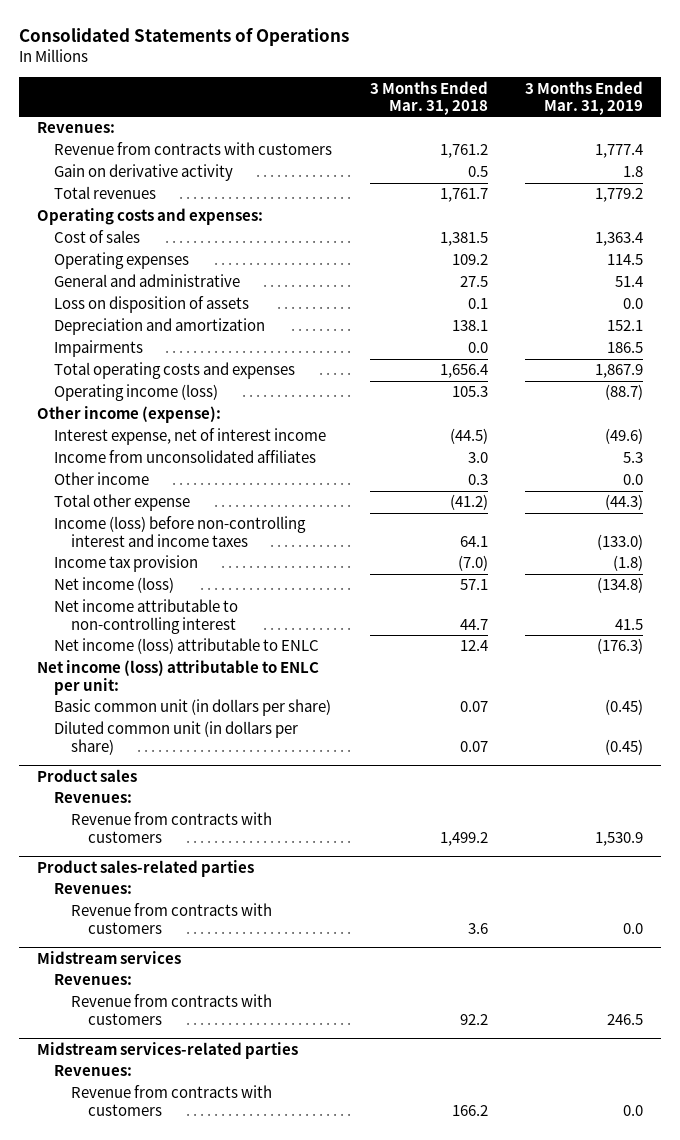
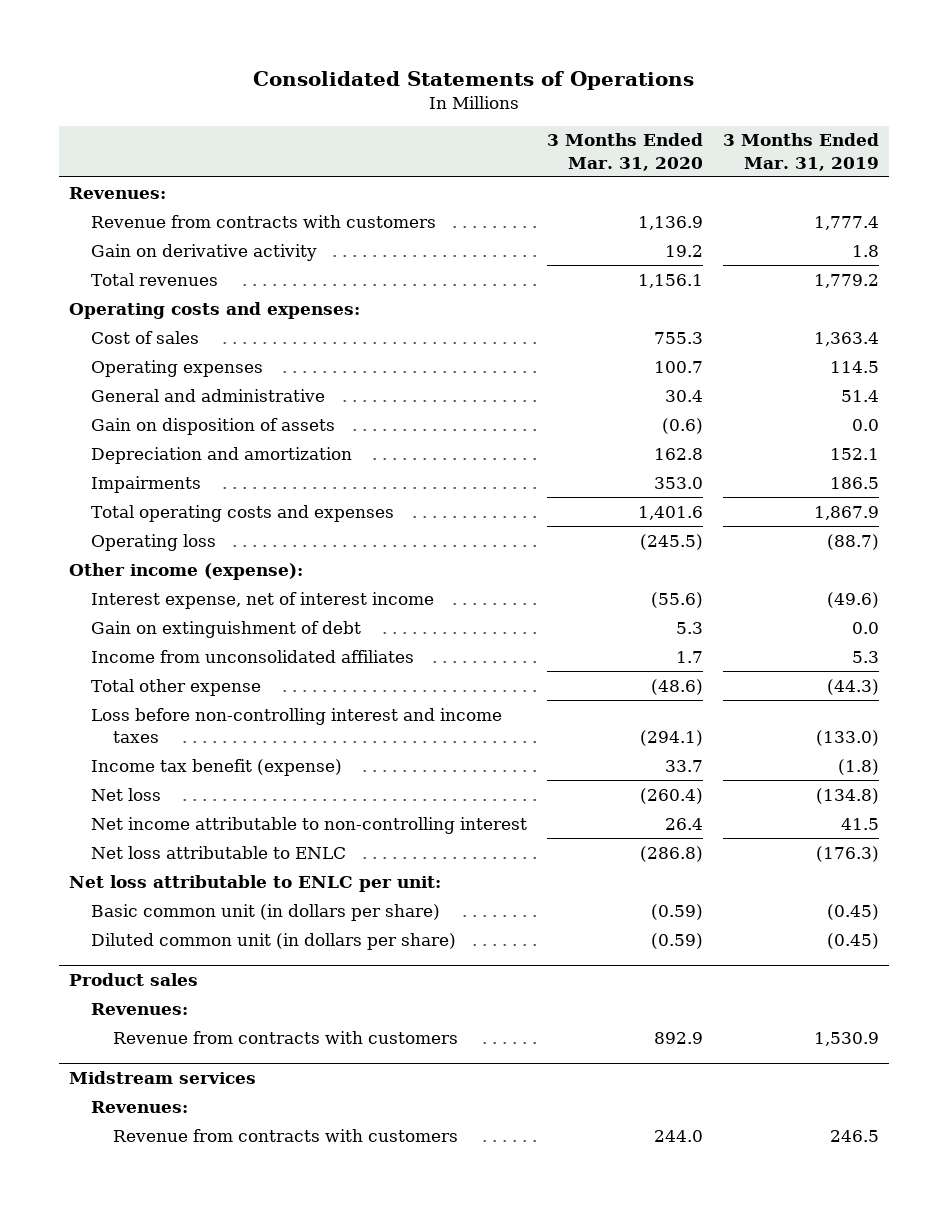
- | 3 Months Ended Mar. 31, 2018 | 3 Months Ended Mar. 31, 2019
+ | 3 Months Ended Mar. 31, 2020 | 3 Months Ended Mar. 31, 2019
- Loss on disposition of assets | 0.1 | 0.0
+ Gain on disposition of assets | (0.6) | 0.0
- Operating income (loss) | 105.3 | (88.7)
+ Operating loss | (245.5) | (88.7)
+ Gain on extinguishment of debt | 5.3 | 0.0
- Other income | 0.3 | 0.0
- Income (loss) before non-controlling interest and income taxes | 64.1 | (133.0)
- Income tax provision | (7.0) | (1.8)
- Net income (loss) | 57.1 | (134.8)
+ Loss before non-controlling interest and income taxes | (294.1) | (133.0)
+ Income tax benefit (expense) | 33.7 | (1.8)
+ Net loss | (260.4) | (134.8)
- Net income (loss) attributable to ENLC | 12.4 | (176.3)
- Net income (loss) attributable to ENLC per unit:
+ Net loss attributable to ENLC | (286.8) | (176.3)
+ Net loss attributable to ENLC per unit:
- Product sales-related parties
- Revenues:
- Revenue from contracts with customers | 3.6 | 0.0
- Midstream services-related parties
- Revenues:
- Revenue from contracts with customers | 166.2 | 0.0

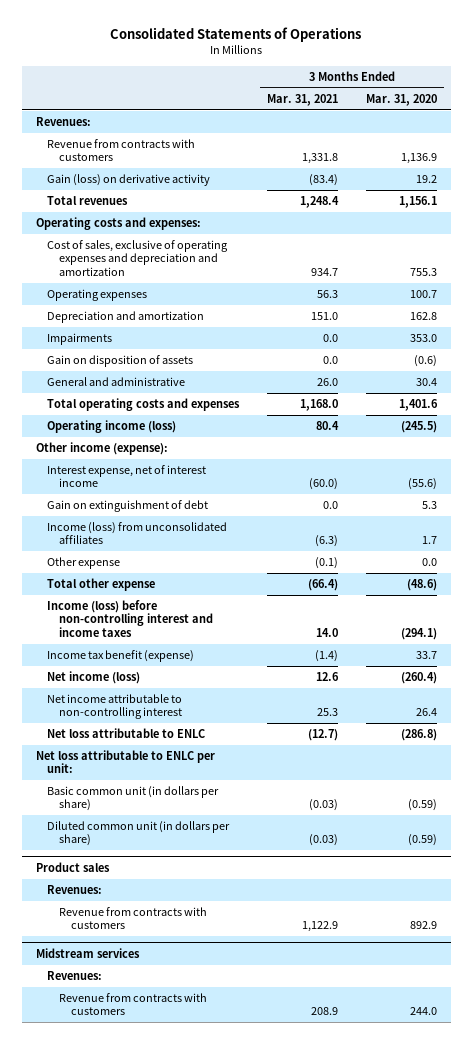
- | 3 Months Ended Mar. 31, 2020 | 3 Months Ended Mar. 31, 2019
+ | 3 Months Ended Mar. 31, 2021 | 3 Months Ended Mar. 31, 2020
- Gain on derivative activity | 19.2 | 1.8
+ Gain (loss) on derivative activity | (83.4) | 19.2
- Cost of sales | 755.3 | 1,363.4
+ Cost of sales, exclusive of operating expenses and depreciation and amortization | 934.7 | 755.3
moved down: Gain on disposition of assets | 0.0 | (0.6)
moved down: General and administrative | 26.0 | 30.4
- Operating loss | (245.5) | (88.7)
+ Operating income (loss) | 80.4 | (245.5)
- Income from unconsolidated affiliates | 1.7 | 5.3
+ Income (loss) from unconsolidated affiliates | (6.3) | 1.7
+ Other expense | (0.1) | 0.0
- Loss before non-controlling interest and income taxes | (294.1) | (133.0)
+ Income (loss) before non-controlling interest and income taxes | 14.0 | (294.1)
- Net loss | (260.4) | (134.8)
+ Net income (loss) | 12.6 | (260.4)

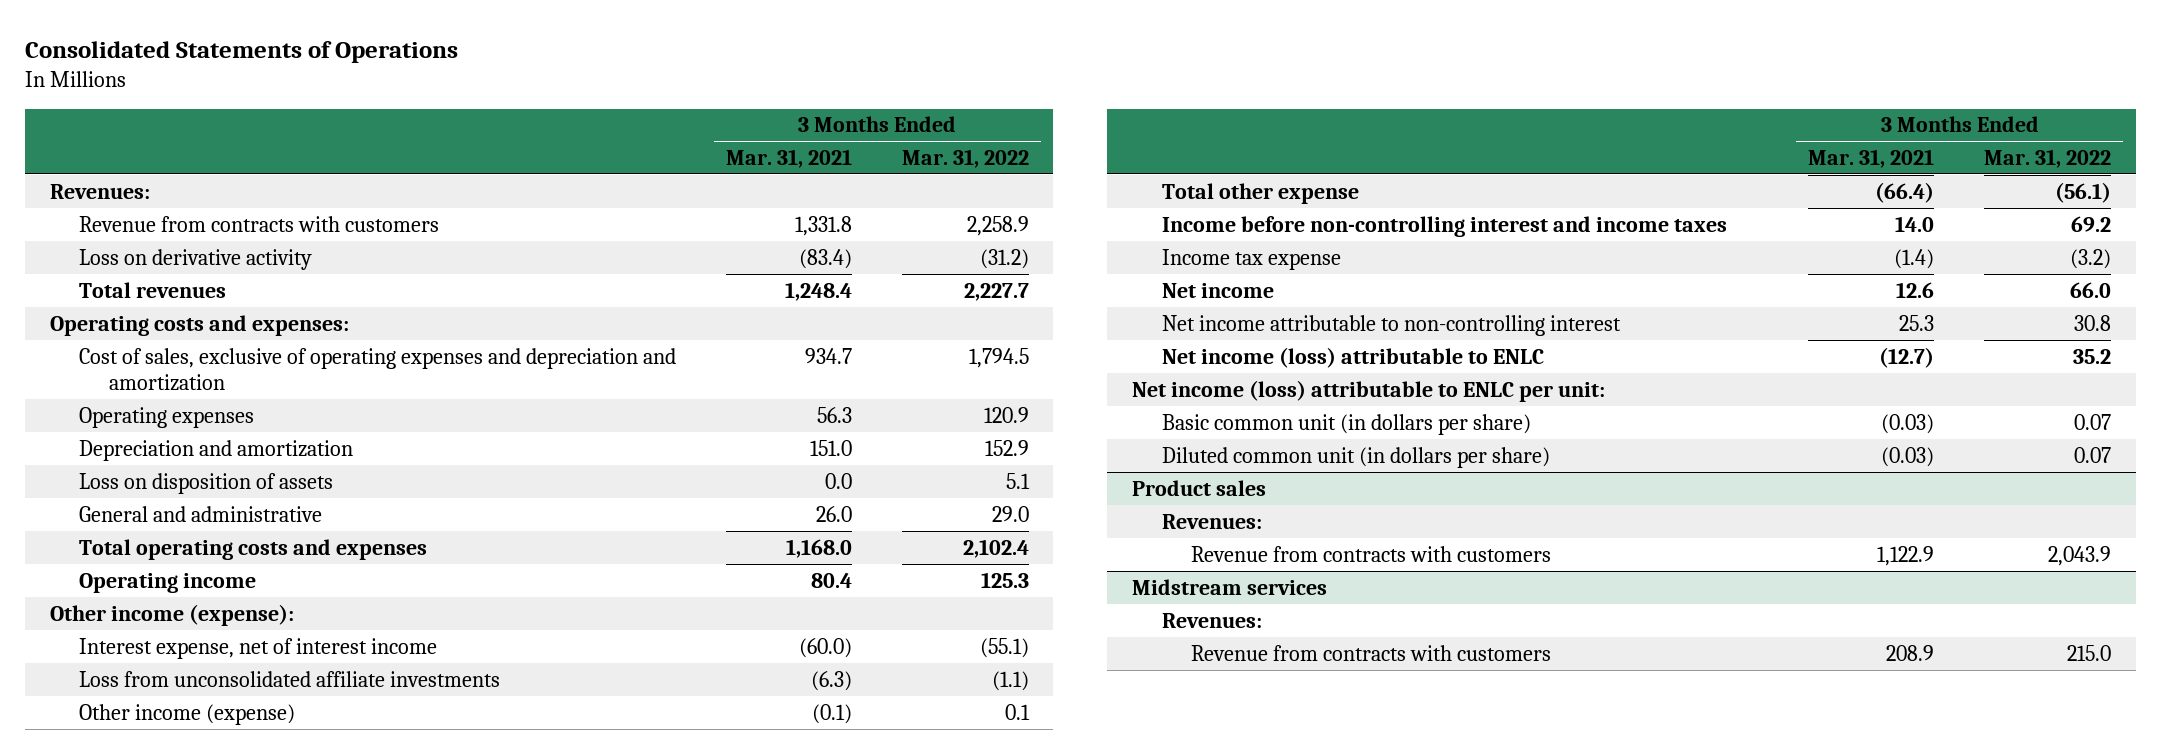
- | 3 Months Ended Mar. 31, 2021 | 3 Months Ended Mar. 31, 2020
+ | 3 Months Ended Mar. 31, 2021 | 3 Months Ended Mar. 31, 2022
- Gain (loss) on derivative activity | (83.4) | 19.2
+ Loss on derivative activity | (83.4) | (31.2)
- Impairments | 0.0 | 353.0
- Gain on disposition of assets | 0.0 | (0.6)
+ Loss on disposition of assets | 0.0 | 5.1
- Operating income (loss) | 80.4 | (245.5)
+ Operating income | 80.4 | 125.3
- Gain on extinguishment of debt | 0.0 | 5.3
- Income (loss) from unconsolidated affiliates | (6.3) | 1.7
- Other expense | (0.1) | 0.0
+ Loss from unconsolidated affiliate investments | (6.3) | (1.1)
+ Other income (expense) | (0.1) | 0.1
- Income (loss) before non-controlling interest and income taxes | 14.0 | (294.1)
- Income tax benefit (expense) | (1.4) | 33.7
- Net income (loss) | 12.6 | (260.4)
+ Income before non-controlling interest and income taxes | 14.0 | 69.2
+ Income tax expense | (1.4) | (3.2)
+ Net income | 12.6 | 66.0
- Net loss attributable to ENLC | (12.7) | (286.8)
- Net loss attributable to ENLC per unit:
+ Net income (loss) attributable to ENLC | (12.7) | 35.2
+ Net income (loss) attributable to ENLC per unit:

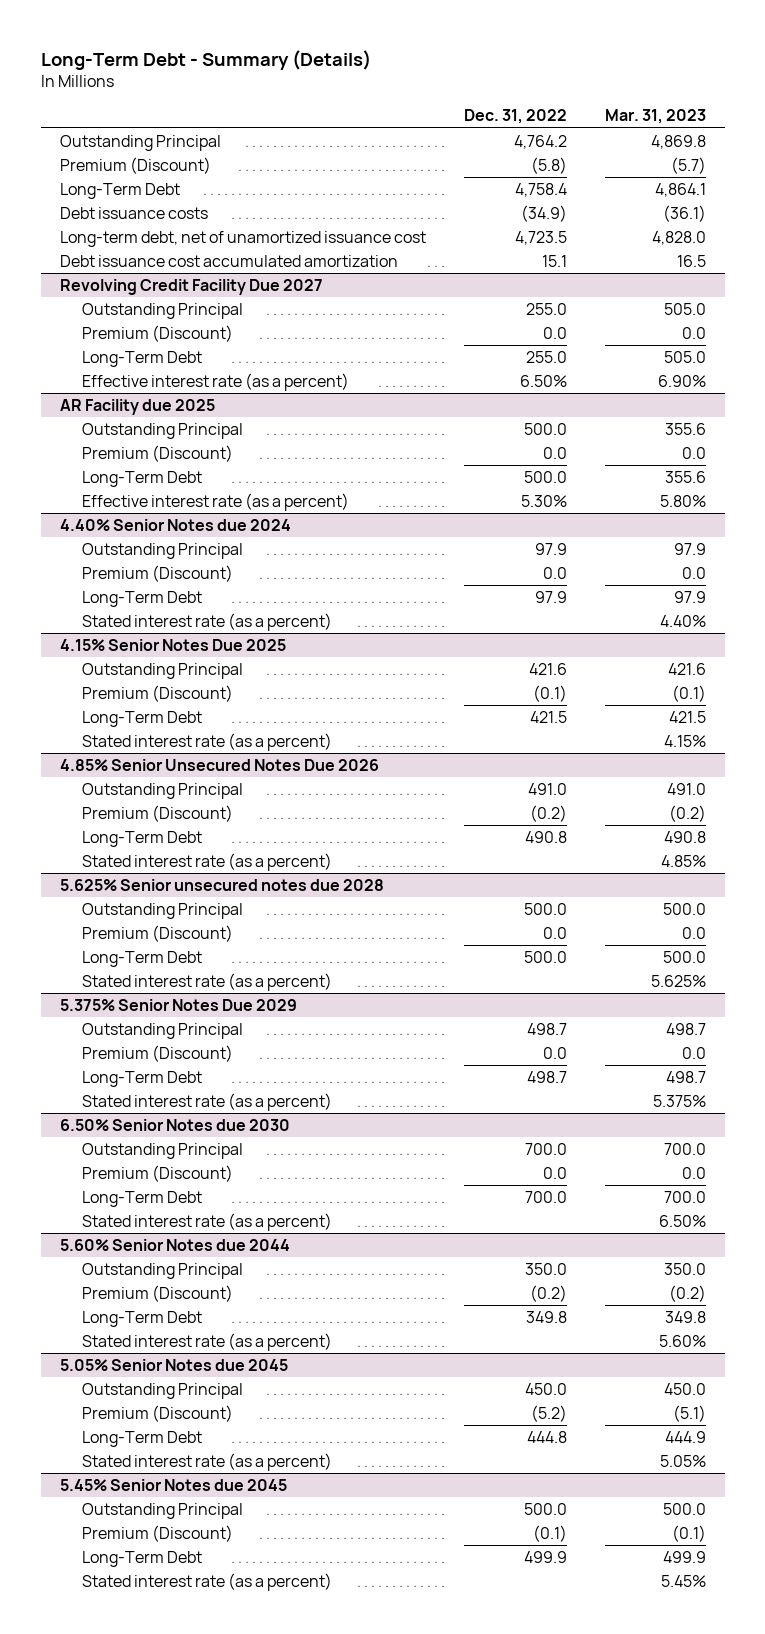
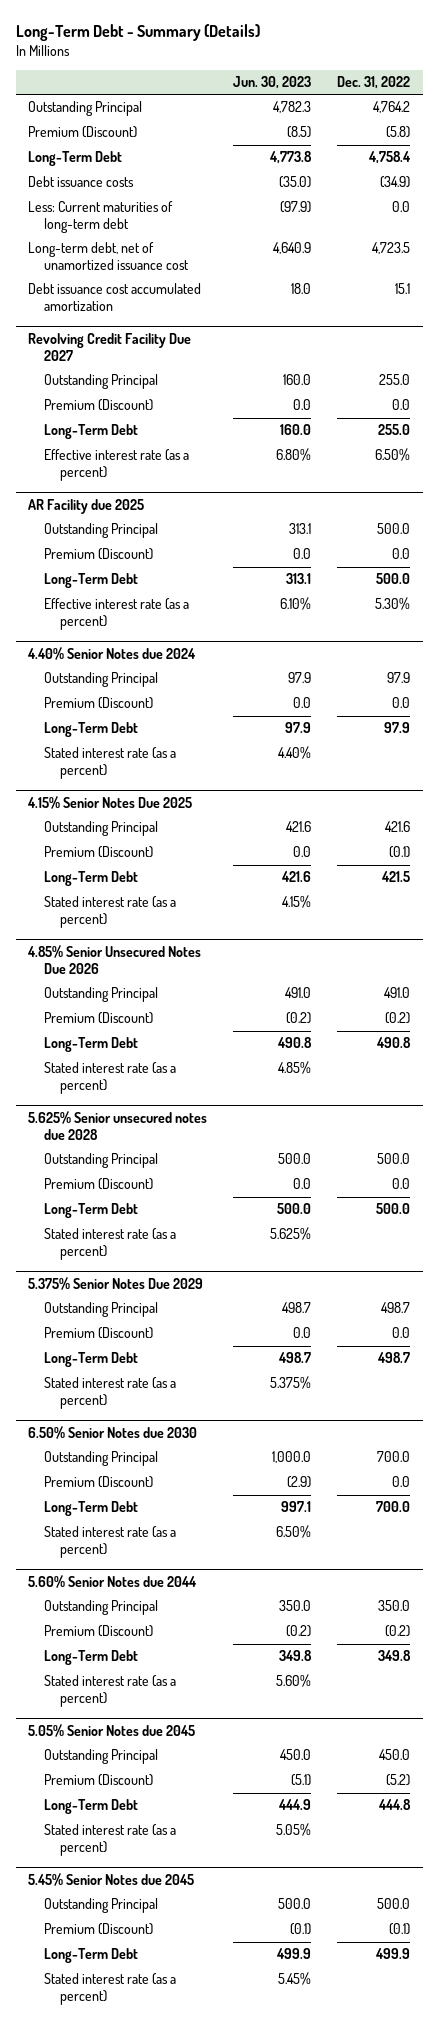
- | Dec. 31, 2022 | Mar. 31, 2023
+ | Jun. 30, 2023 | Dec. 31, 2022
+ Less: Current maturities of long-term debt | (97.9) | 0.0

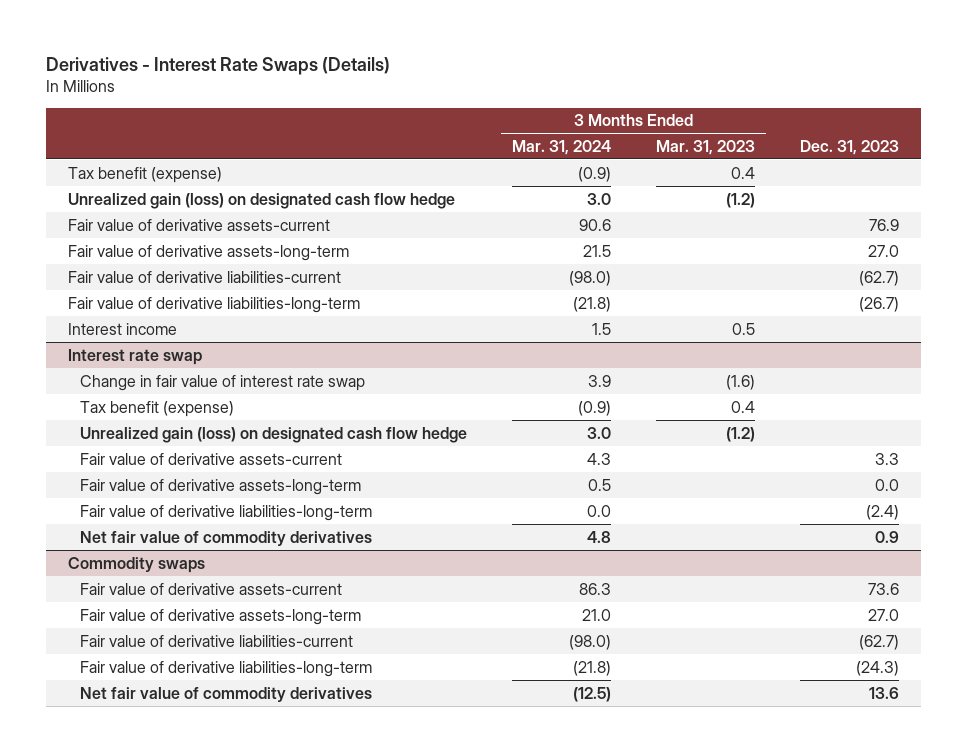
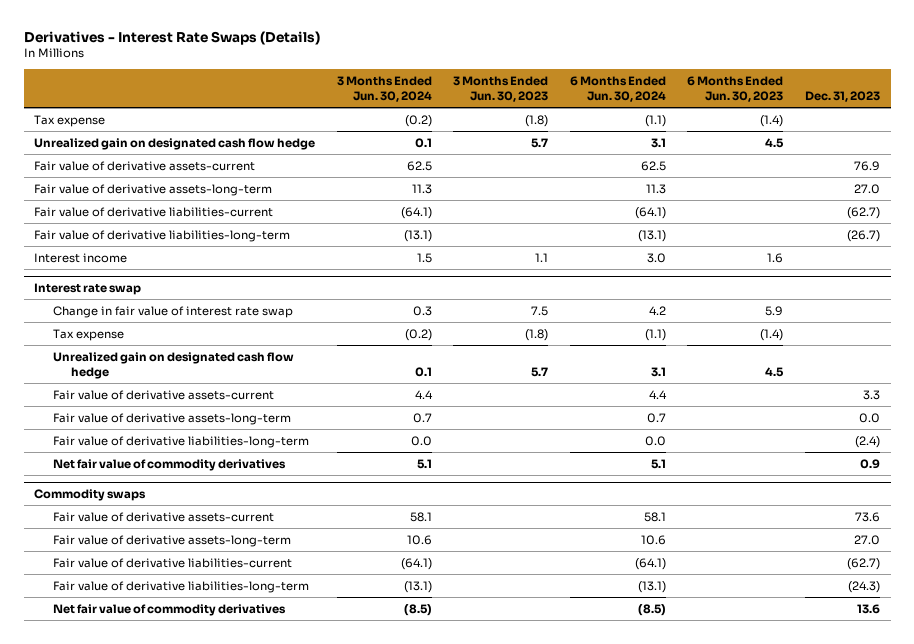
- | 3 Months Ended Mar. 31, 2024 | 3 Months Ended Mar. 31, 2023 | Dec. 31, 2023
+ | 3 Months Ended Jun. 30, 2024 | 3 Months Ended Jun. 30, 2023 | 6 Months Ended Jun. 30, 2024 | 6 Months Ended Jun. 30, 2023 | Dec. 31, 2023
- Tax benefit (expense) | (0.9) | 0.4 |
- Unrealized gain (loss) on designated cash flow hedge | 3.0 | (1.2) |
+ Tax expense | (0.2) | (1.8) | (1.1) | (1.4) |
+ Unrealized gain on designated cash flow hedge | 0.1 | 5.7 | 3.1 | 4.5 |
@ Interest rate swap
- Tax benefit (expense) | (0.9) | 0.4 |
- Unrealized gain (loss) on designated cash flow hedge | 3.0 | (1.2) |
+ Tax expense | (0.2) | (1.8) | (1.1) | (1.4) |
+ Unrealized gain on designated cash flow hedge | 0.1 | 5.7 | 3.1 | 4.5 |

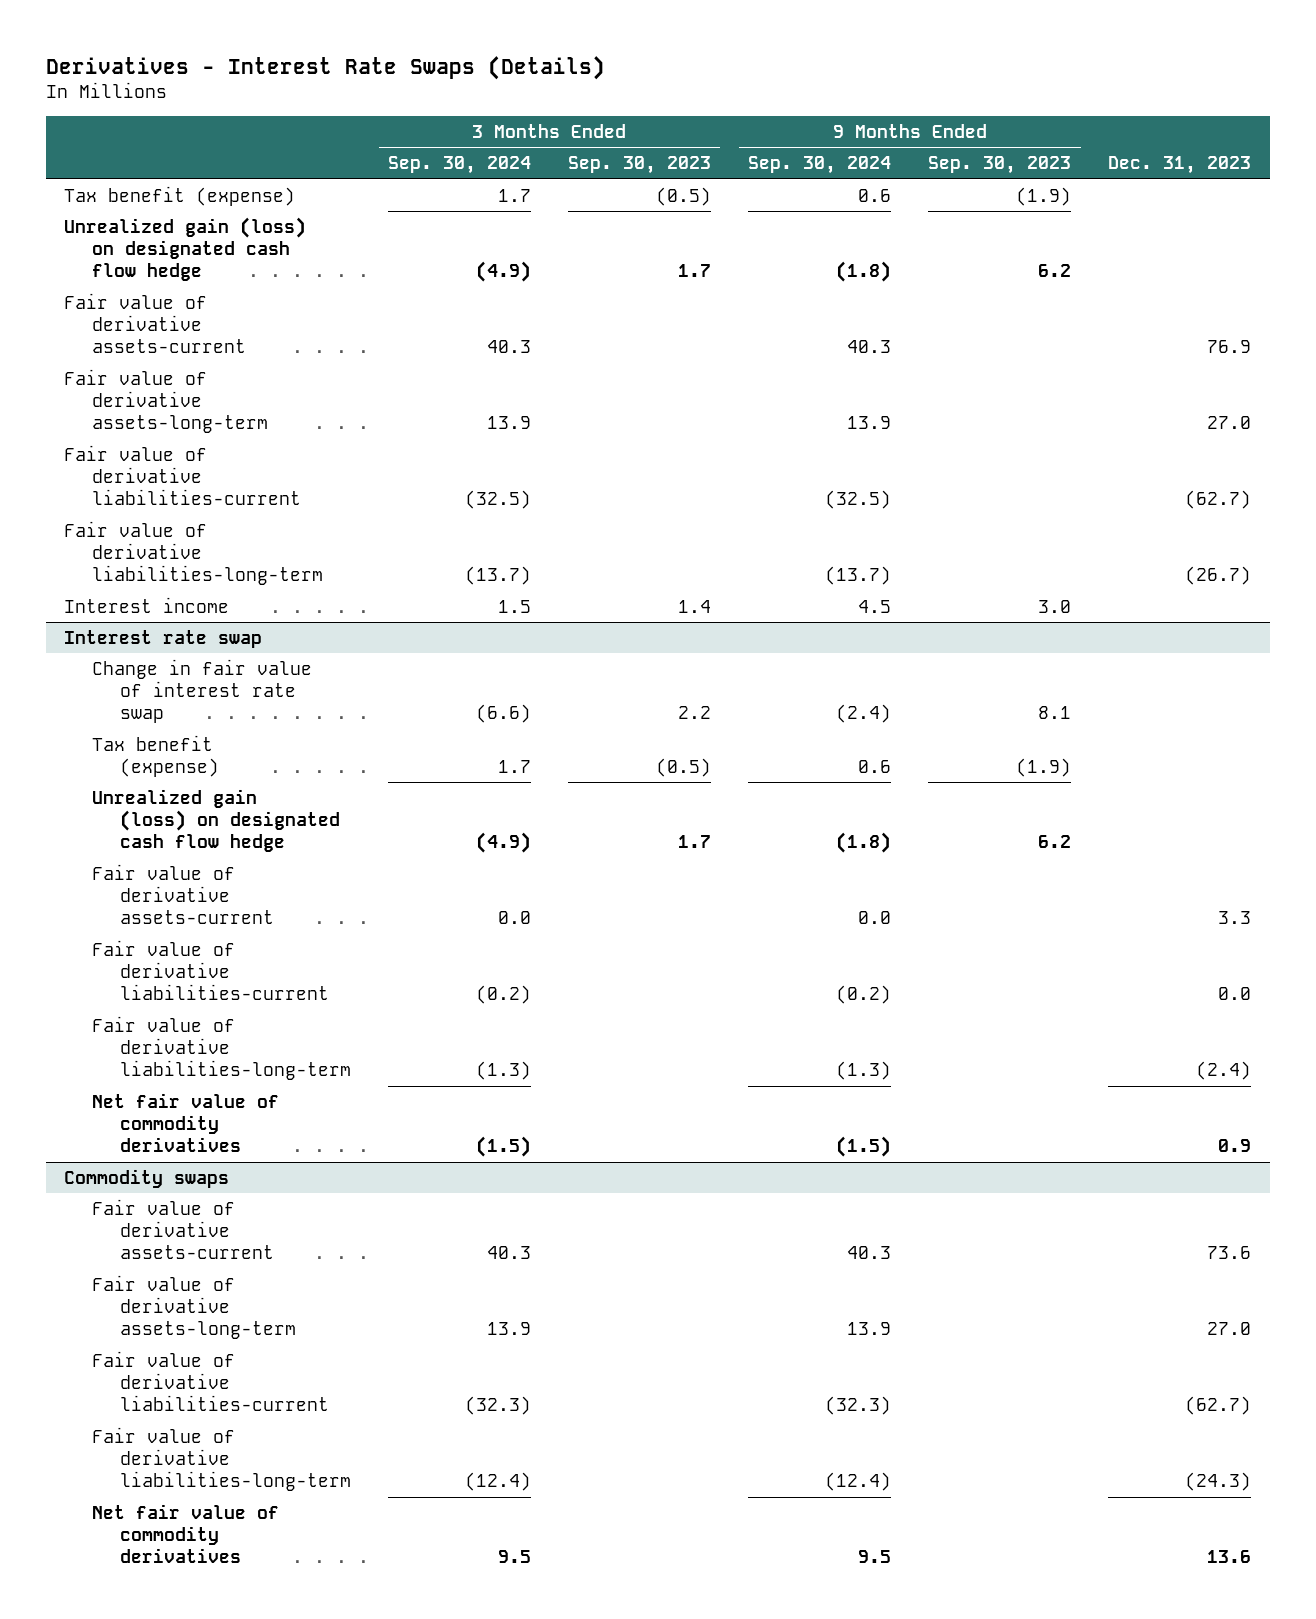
- | 3 Months Ended Jun. 30, 2024 | 3 Months Ended Jun. 30, 2023 | 6 Months Ended Jun. 30, 2024 | 6 Months Ended Jun. 30, 2023 | Dec. 31, 2023
+ | 3 Months Ended Sep. 30, 2024 | 3 Months Ended Sep. 30, 2023 | 9 Months Ended Sep. 30, 2024 | 9 Months Ended Sep. 30, 2023 | Dec. 31, 2023
- Tax expense | (0.2) | (1.8) | (1.1) | (1.4) |
- Unrealized gain on designated cash flow hedge | 0.1 | 5.7 | 3.1 | 4.5 |
+ Tax benefit (expense) | 1.7 | (0.5) | 0.6 | (1.9) |
+ Unrealized gain (loss) on designated cash flow hedge | (4.9) | 1.7 | (1.8) | 6.2 |
@ Interest rate swap
- Tax expense | (0.2) | (1.8) | (1.1) | (1.4) |
- Unrealized gain on designated cash flow hedge | 0.1 | 5.7 | 3.1 | 4.5 |
+ Tax benefit (expense) | 1.7 | (0.5) | 0.6 | (1.9) |
+ Unrealized gain (loss) on designated cash flow hedge | (4.9) | 1.7 | (1.8) | 6.2 |
- Fair value of derivative assets-long-term | 0.7 | | 0.7 | | 0.0
+ Fair value of derivative liabilities-current | (0.2) | | (0.2) | | 0.0

